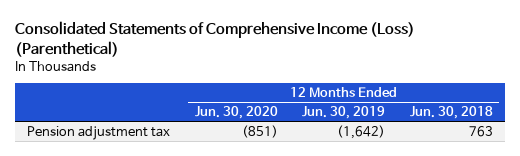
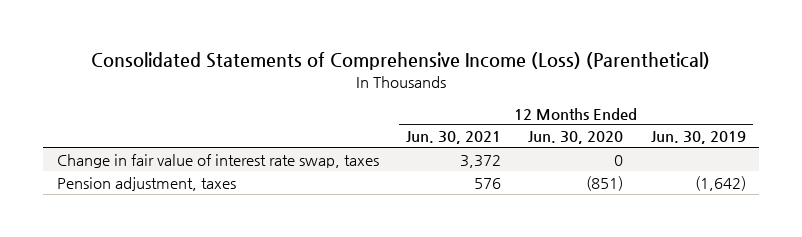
- | 12 Months Ended Jun. 30, 2020 | 12 Months Ended Jun. 30, 2019 | 12 Months Ended Jun. 30, 2018
+ | 12 Months Ended Jun. 30, 2021 | 12 Months Ended Jun. 30, 2020 | 12 Months Ended Jun. 30, 2019
- Pension adjustment tax | (851) | (1,642) | 763
+ Change in fair value of interest rate swap, taxes | 3,372 | 0 |
+ Pension adjustment, taxes | 576 | (851) | (1,642)

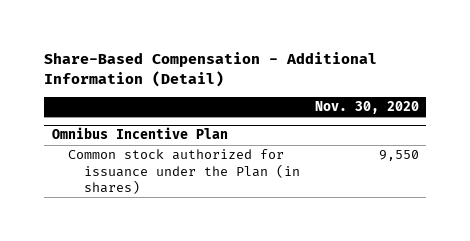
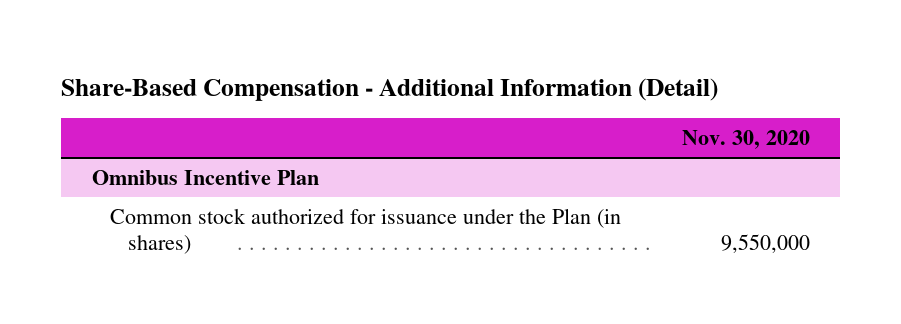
@ Omnibus Incentive Plan
- Common stock authorized for issuance under the Plan (in shares) | 9,550
+ Common stock authorized for issuance under the Plan (in shares) | 9,550,000

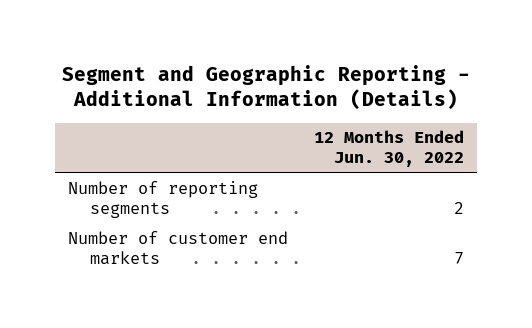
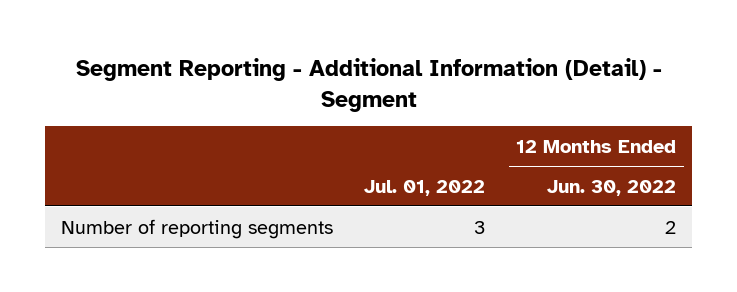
- Segment and Geographic Reporting - Additional Information (Details)
+ Segment Reporting - Additional Information (Detail) - Segment
- | 12 Months Ended Jun. 30, 2022
+ | Jul. 01, 2022 | 12 Months Ended Jun. 30, 2022
- Number of customer end markets | 7

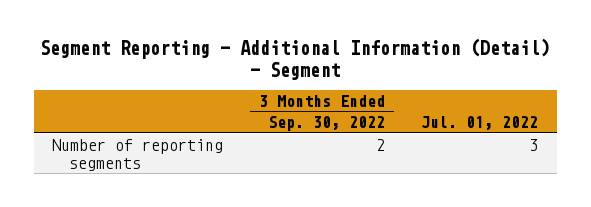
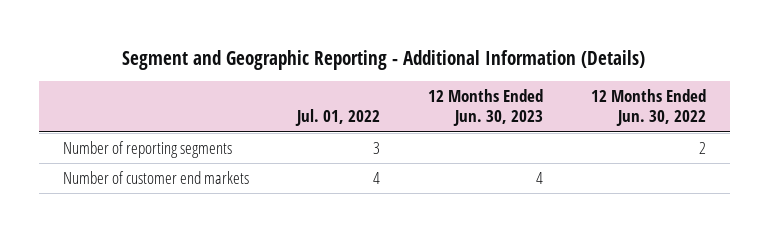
- Segment Reporting - Additional Information (Detail) - Segment
+ Segment and Geographic Reporting - Additional Information (Details)
- | 3 Months Ended Sep. 30, 2022 | Jul. 01, 2022
+ | Jul. 01, 2022 | 12 Months Ended Jun. 30, 2023 | 12 Months Ended Jun. 30, 2022
+ Number of customer end markets | 4 | 4 |

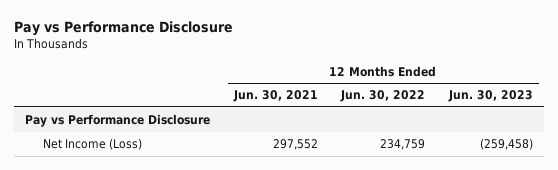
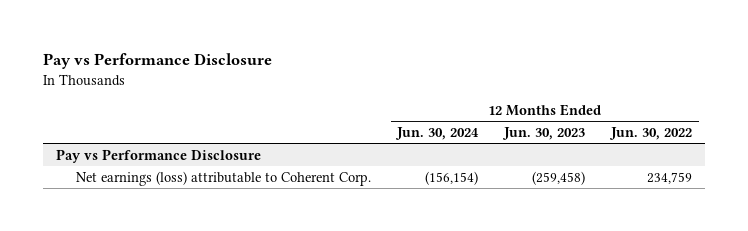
- | 12 Months Ended Jun. 30, 2021 | 12 Months Ended Jun. 30, 2022 | 12 Months Ended Jun. 30, 2023
+ | 12 Months Ended Jun. 30, 2024 | 12 Months Ended Jun. 30, 2023 | 12 Months Ended Jun. 30, 2022
- Net Income (Loss) | 297,552 | 234,759 | (259,458)
+ Net earnings (loss) attributable to Coherent Corp. | (156,154) | (259,458) | 234,759

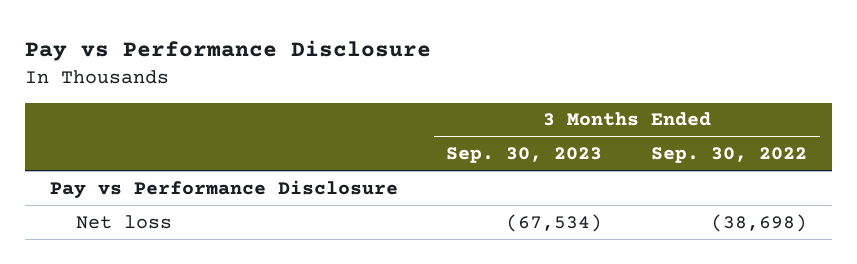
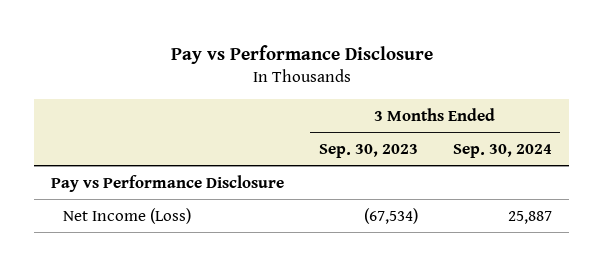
- | 3 Months Ended Sep. 30, 2023 | 3 Months Ended Sep. 30, 2022
+ | 3 Months Ended Sep. 30, 2023 | 3 Months Ended Sep. 30, 2024
- Net loss | (67,534) | (38,698)
+ Net Income (Loss) | (67,534) | 25,887

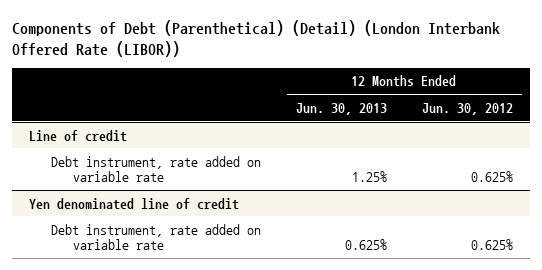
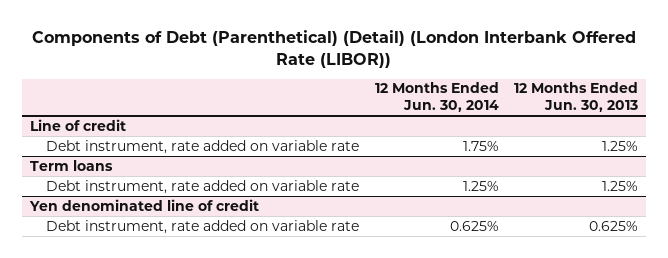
- | 12 Months Ended Jun. 30, 2013 | 12 Months Ended Jun. 30, 2012
+ | 12 Months Ended Jun. 30, 2014 | 12 Months Ended Jun. 30, 2013
+ Term loans
+ Debt instrument, rate added on variable rate | 1.25% | 1.25%

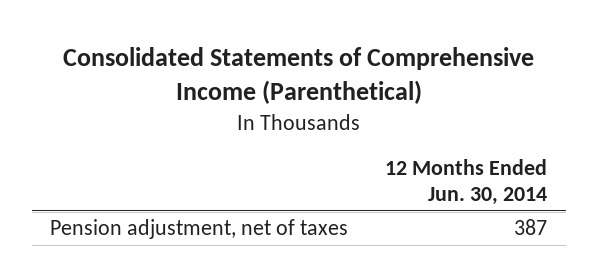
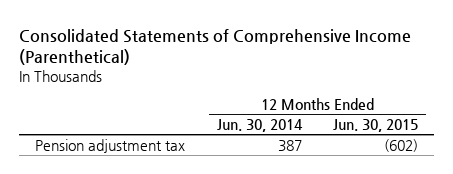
- | 12 Months Ended Jun. 30, 2014
+ | 12 Months Ended Jun. 30, 2014 | 12 Months Ended Jun. 30, 2015
- Pension adjustment, net of taxes | 387
+ Pension adjustment tax | 387 | (602)

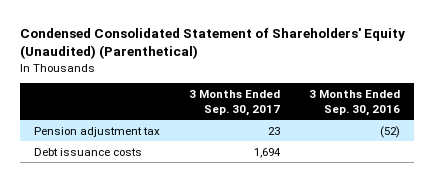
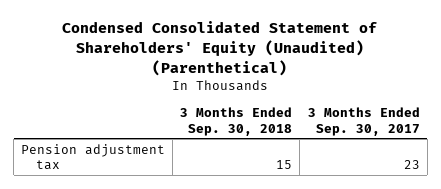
- | 3 Months Ended Sep. 30, 2017 | 3 Months Ended Sep. 30, 2016
+ | 3 Months Ended Sep. 30, 2018 | 3 Months Ended Sep. 30, 2017
- Debt issuance costs | 1,694 |

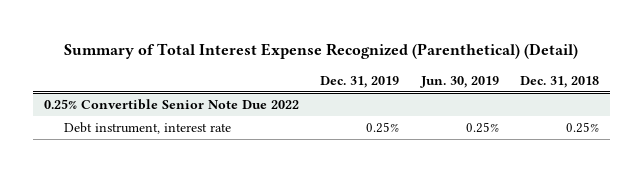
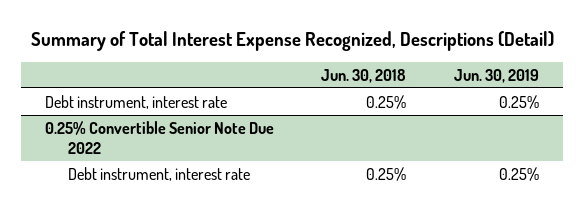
- Summary of Total Interest Expense Recognized (Parenthetical) (Detail)
+ Summary of Total Interest Expense Recognized, Descriptions (Detail)
- | Dec. 31, 2019 | Jun. 30, 2019 | Dec. 31, 2018
+ | Jun. 30, 2018 | Jun. 30, 2019
+ Debt instrument, interest rate | 0.25% | 0.25%

